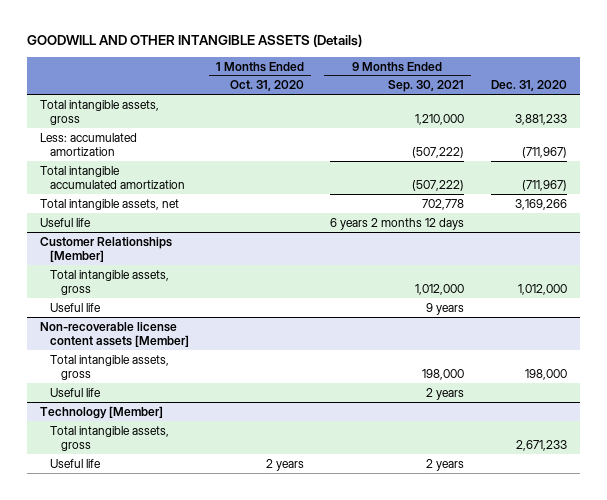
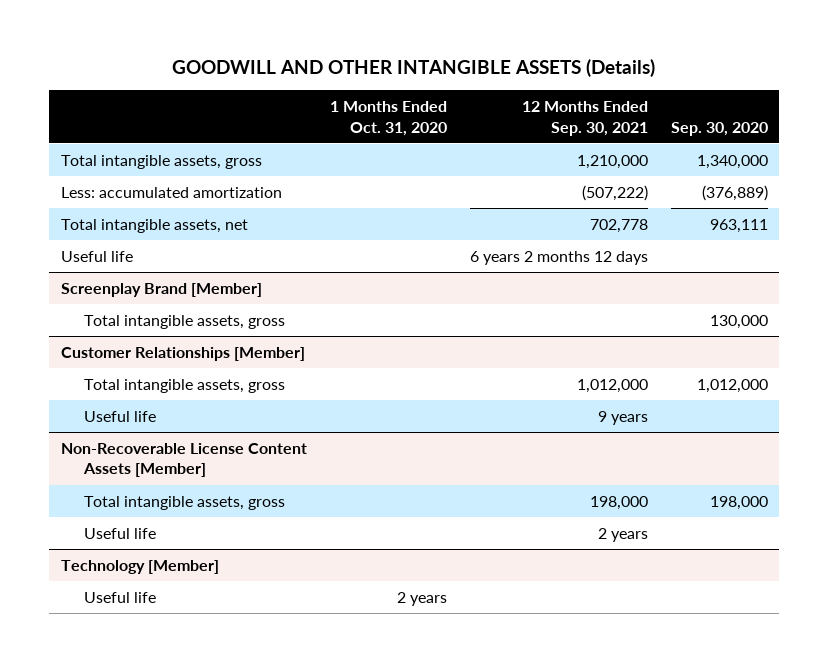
- | 1 Months Ended Oct. 31, 2020 | 9 Months Ended Sep. 30, 2021 | Dec. 31, 2020
+ | 1 Months Ended Oct. 31, 2020 | 12 Months Ended Sep. 30, 2021 | Sep. 30, 2020
- Total intangible accumulated amortization | | (507,222) | (711,967)
+ Screenplay Brand [Member]
+ Total intangible assets, gross | | | 130,000
- Non-recoverable license content assets [Member]
+ Non-Recoverable License Content Assets [Member]
@ Technology [Member]
- Total intangible assets, gross | | | 2,671,233

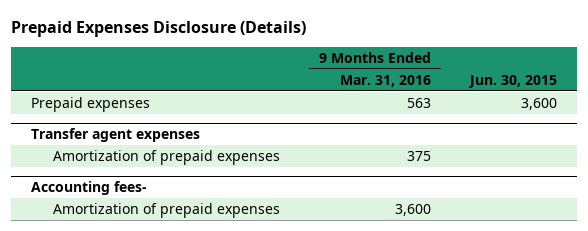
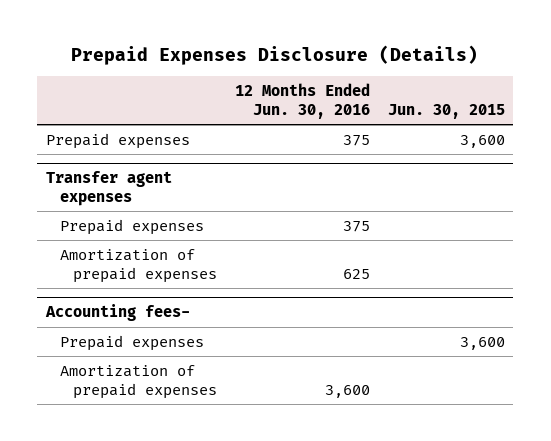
- | 9 Months Ended Mar. 31, 2016 | Jun. 30, 2015
+ | 12 Months Ended Jun. 30, 2016 | Jun. 30, 2015
@ Transfer agent expenses
+ Prepaid expenses | 375 |
@ Accounting fees-
+ Prepaid expenses | | 3,600

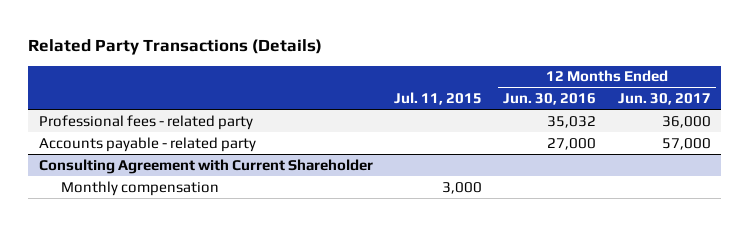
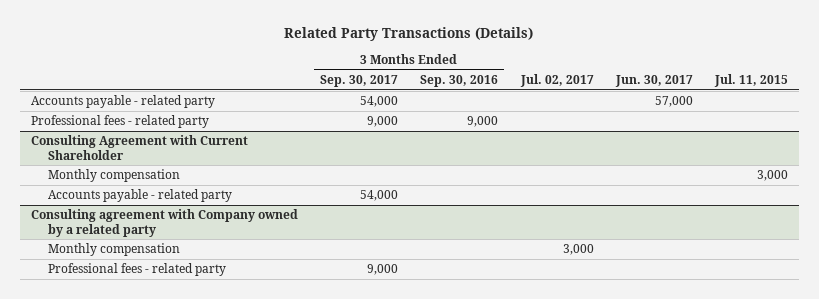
- | Jul. 11, 2015 | 12 Months Ended Jun. 30, 2016 | 12 Months Ended Jun. 30, 2017
+ | 3 Months Ended Sep. 30, 2017 | 3 Months Ended Sep. 30, 2016 | Jul. 02, 2017 | Jun. 30, 2017 | Jul. 11, 2015
moved down: Professional fees - related party | 9,000 | 9,000 | | |
@ Consulting Agreement with Current Shareholder
+ Accounts payable - related party | 54,000 | | | |
+ Consulting agreement with Company owned by a related party
+ Monthly compensation | | | 3,000 | |
+ Professional fees - related party | 9,000 | | | |

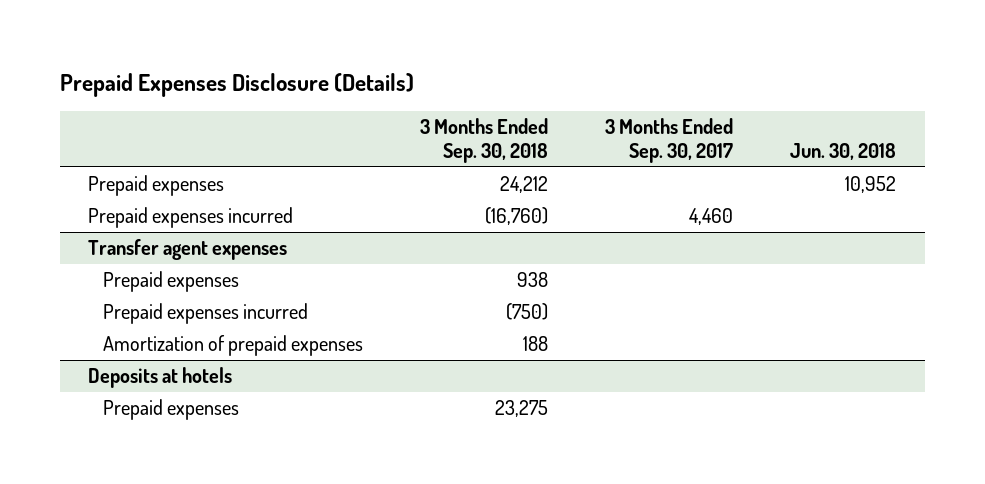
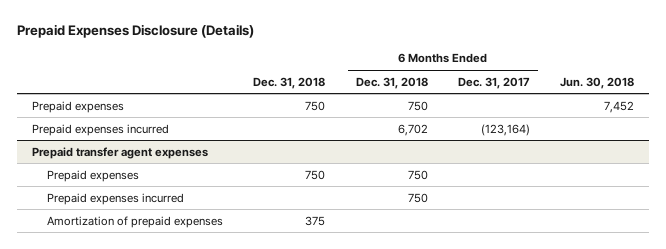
- | 3 Months Ended Sep. 30, 2018 | 3 Months Ended Sep. 30, 2017 | Jun. 30, 2018
+ | Dec. 31, 2018 | 6 Months Ended Dec. 31, 2018 | 6 Months Ended Dec. 31, 2017 | Jun. 30, 2018
- Prepaid expenses | 24,212 | | 10,952
+ Prepaid expenses | 750 | 750 | | 7,452
- Transfer agent expenses
- Prepaid expenses | 938 | |
- Prepaid expenses incurred | (750) | |
- Amortization of prepaid expenses | 188 | |
- Deposits at hotels
- Prepaid expenses | 23,275 | |
+ Prepaid transfer agent expenses
+ Prepaid expenses | 750 | 750 | |
+ Prepaid expenses incurred | | 750 | |
+ Amortization of prepaid expenses | 375 | | |

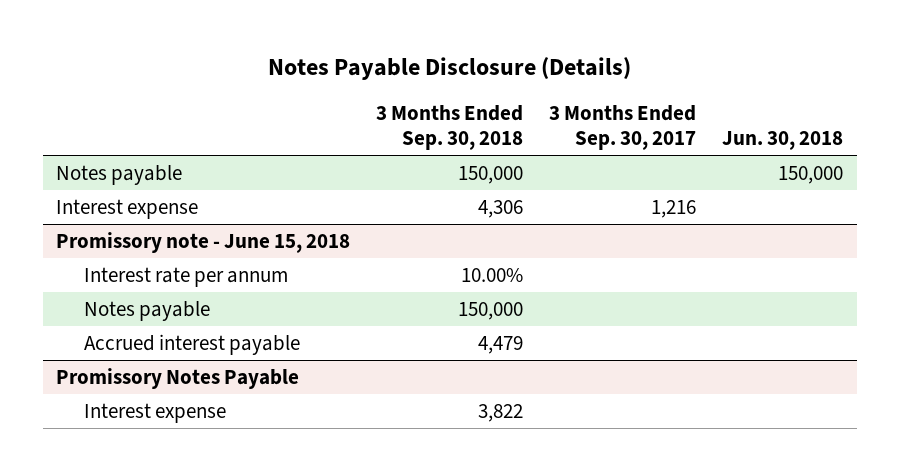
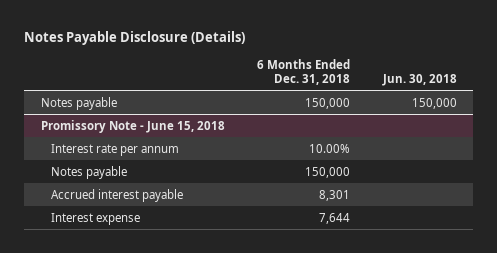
- | 3 Months Ended Sep. 30, 2018 | 3 Months Ended Sep. 30, 2017 | Jun. 30, 2018
+ | 6 Months Ended Dec. 31, 2018 | Jun. 30, 2018
- Interest expense | 4,306 | 1,216 |
- Promissory note - June 15, 2018
+ Promissory Note - June 15, 2018
- Promissory Notes Payable
- Interest expense | 3,822 | |
+ Interest expense | 7,644 |

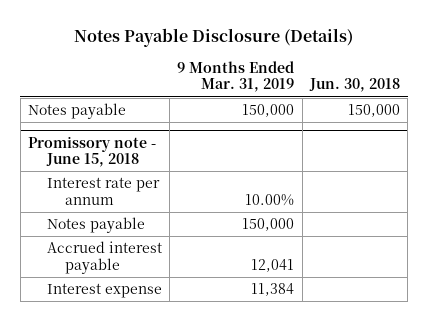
- | 6 Months Ended Dec. 31, 2018 | Jun. 30, 2018
+ | 9 Months Ended Mar. 31, 2019 | Jun. 30, 2018
- Promissory Note - June 15, 2018
+ Promissory note - June 15, 2018

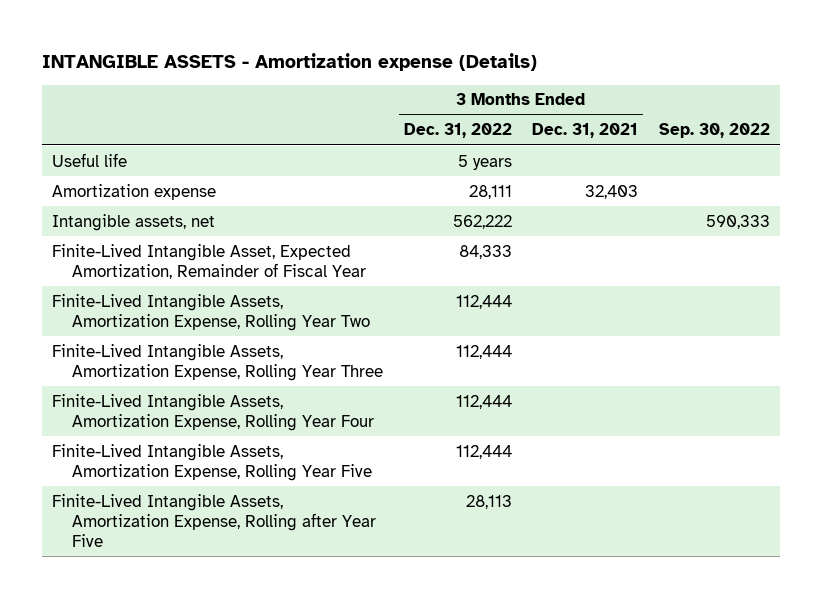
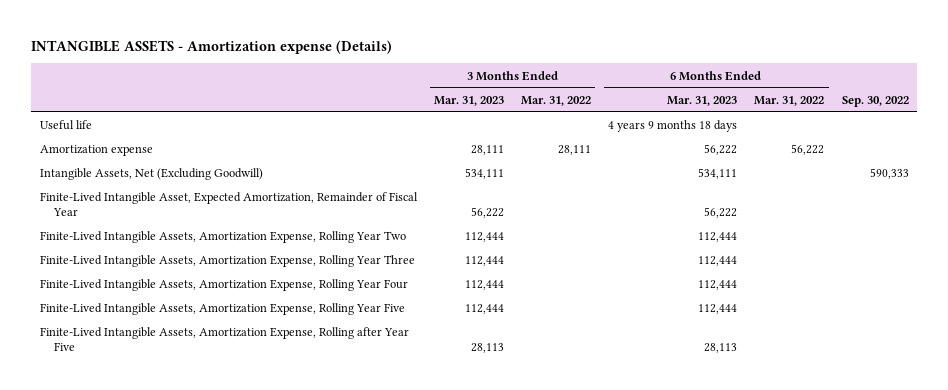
- | 3 Months Ended Dec. 31, 2022 | 3 Months Ended Dec. 31, 2021 | Sep. 30, 2022
+ | 3 Months Ended Mar. 31, 2023 | 3 Months Ended Mar. 31, 2022 | 6 Months Ended Mar. 31, 2023 | 6 Months Ended Mar. 31, 2022 | Sep. 30, 2022
- Intangible assets, net | 562,222 | | 590,333
+ Intangible Assets, Net (Excluding Goodwill) | 534,111 | | 534,111 | | 590,333

